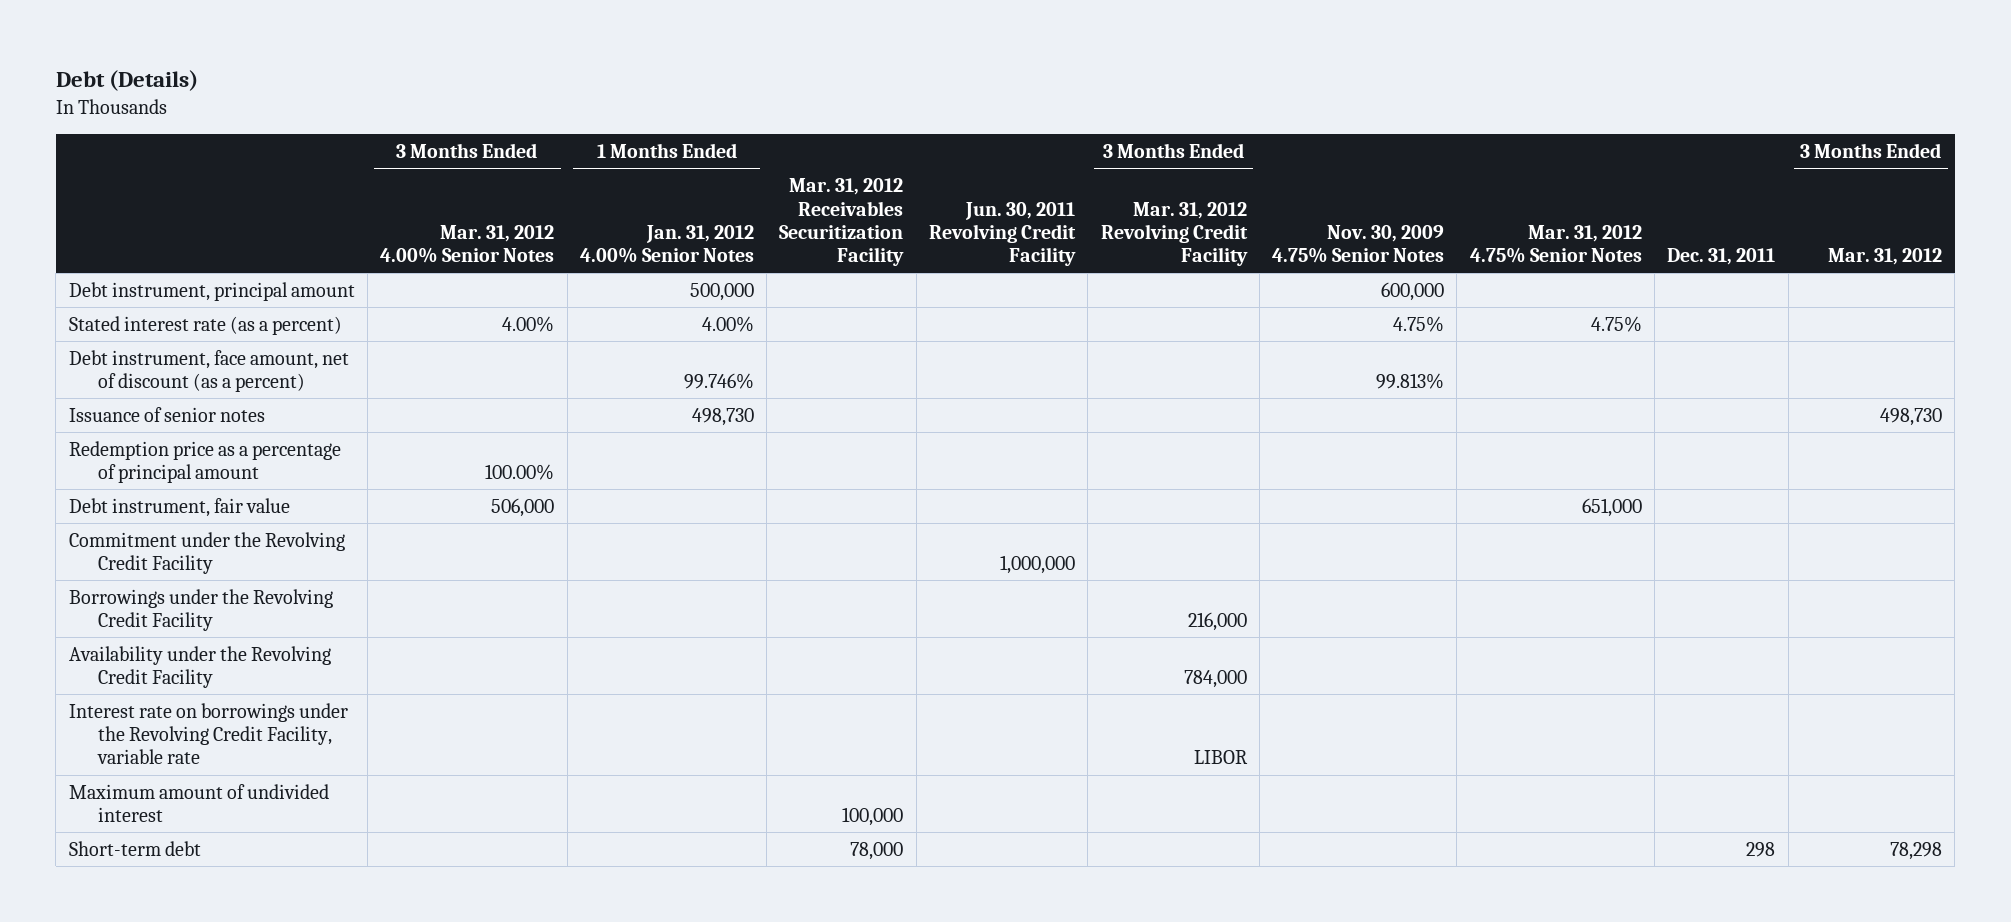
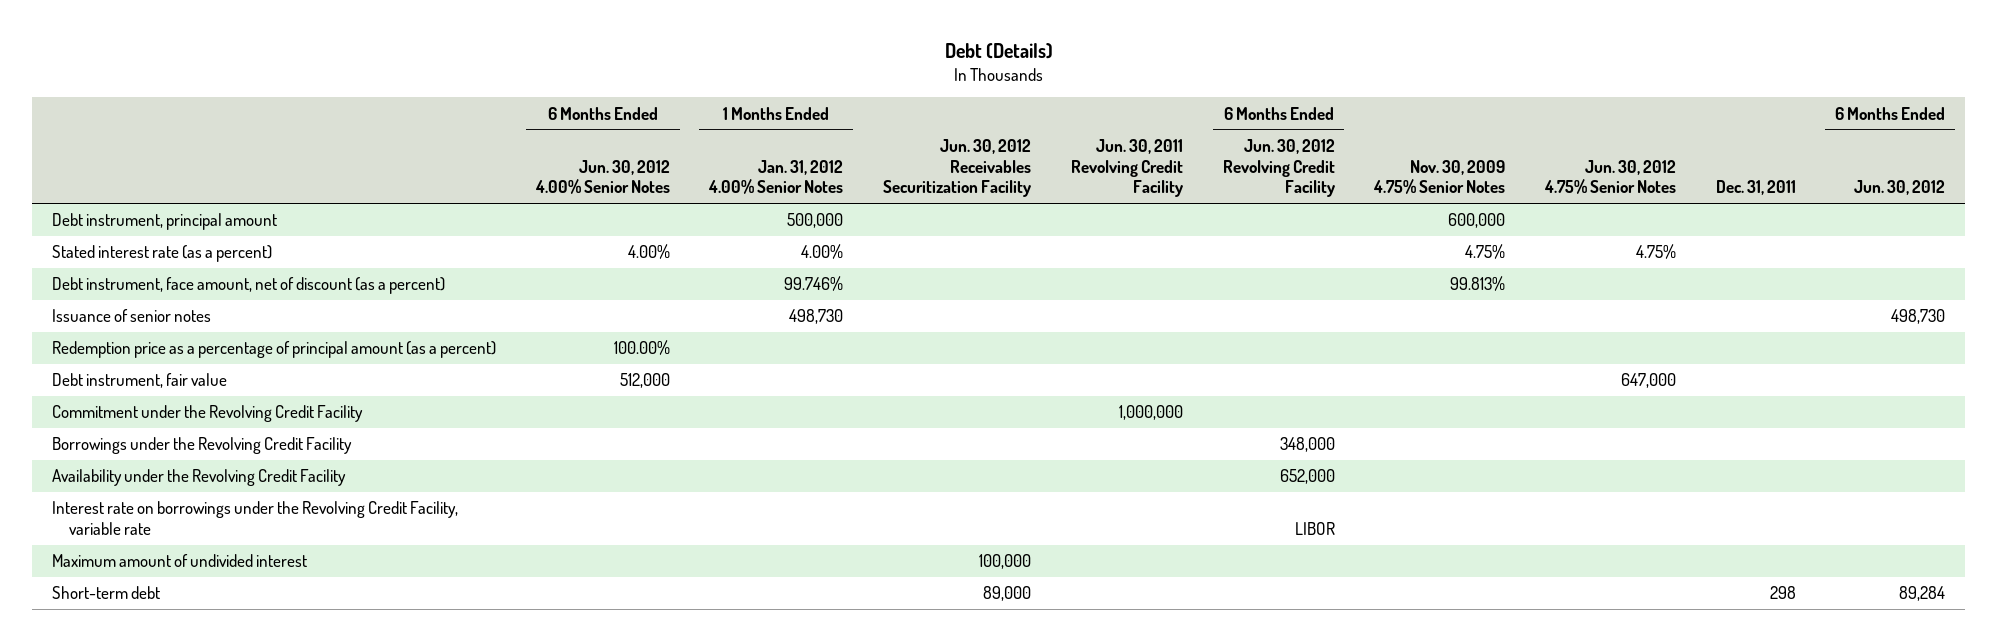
- | 3 Months Ended Mar. 31, 2012 4.00% Senior Notes | 1 Months Ended Jan. 31, 2012 4.00% Senior Notes | Mar. 31, 2012 Receivables Securitization Facility | Jun. 30, 2011 Revolving Credit Facility | 3 Months Ended Mar. 31, 2012 Revolving Credit Facility | Nov. 30, 2009 4.75% Senior Notes | Mar. 31, 2012 4.75% Senior Notes | Dec. 31, 2011 | 3 Months Ended Mar. 31, 2012
+ | 6 Months Ended Jun. 30, 2012 4.00% Senior Notes | 1 Months Ended Jan. 31, 2012 4.00% Senior Notes | Jun. 30, 2012 Receivables Securitization Facility | Jun. 30, 2011 Revolving Credit Facility | 6 Months Ended Jun. 30, 2012 Revolving Credit Facility | Nov. 30, 2009 4.75% Senior Notes | Jun. 30, 2012 4.75% Senior Notes | Dec. 31, 2011 | 6 Months Ended Jun. 30, 2012
- Redemption price as a percentage of principal amount | 100.00% | | | | | | | |
+ Redemption price as a percentage of principal amount (as a percent) | 100.00% | | | | | | | |

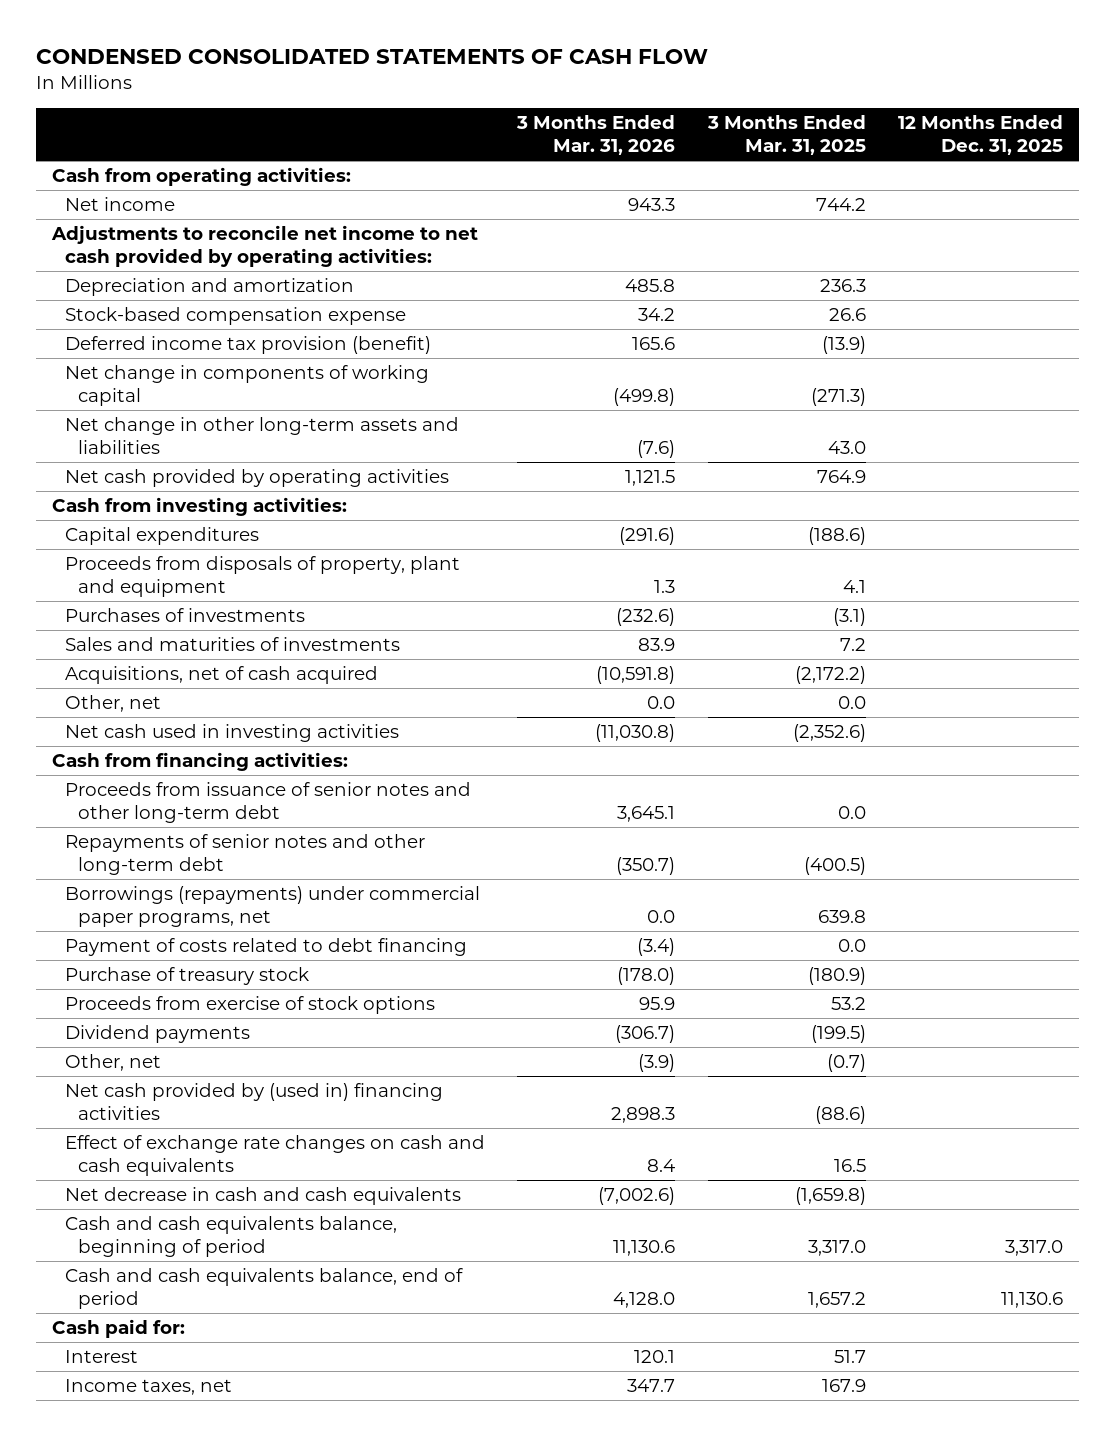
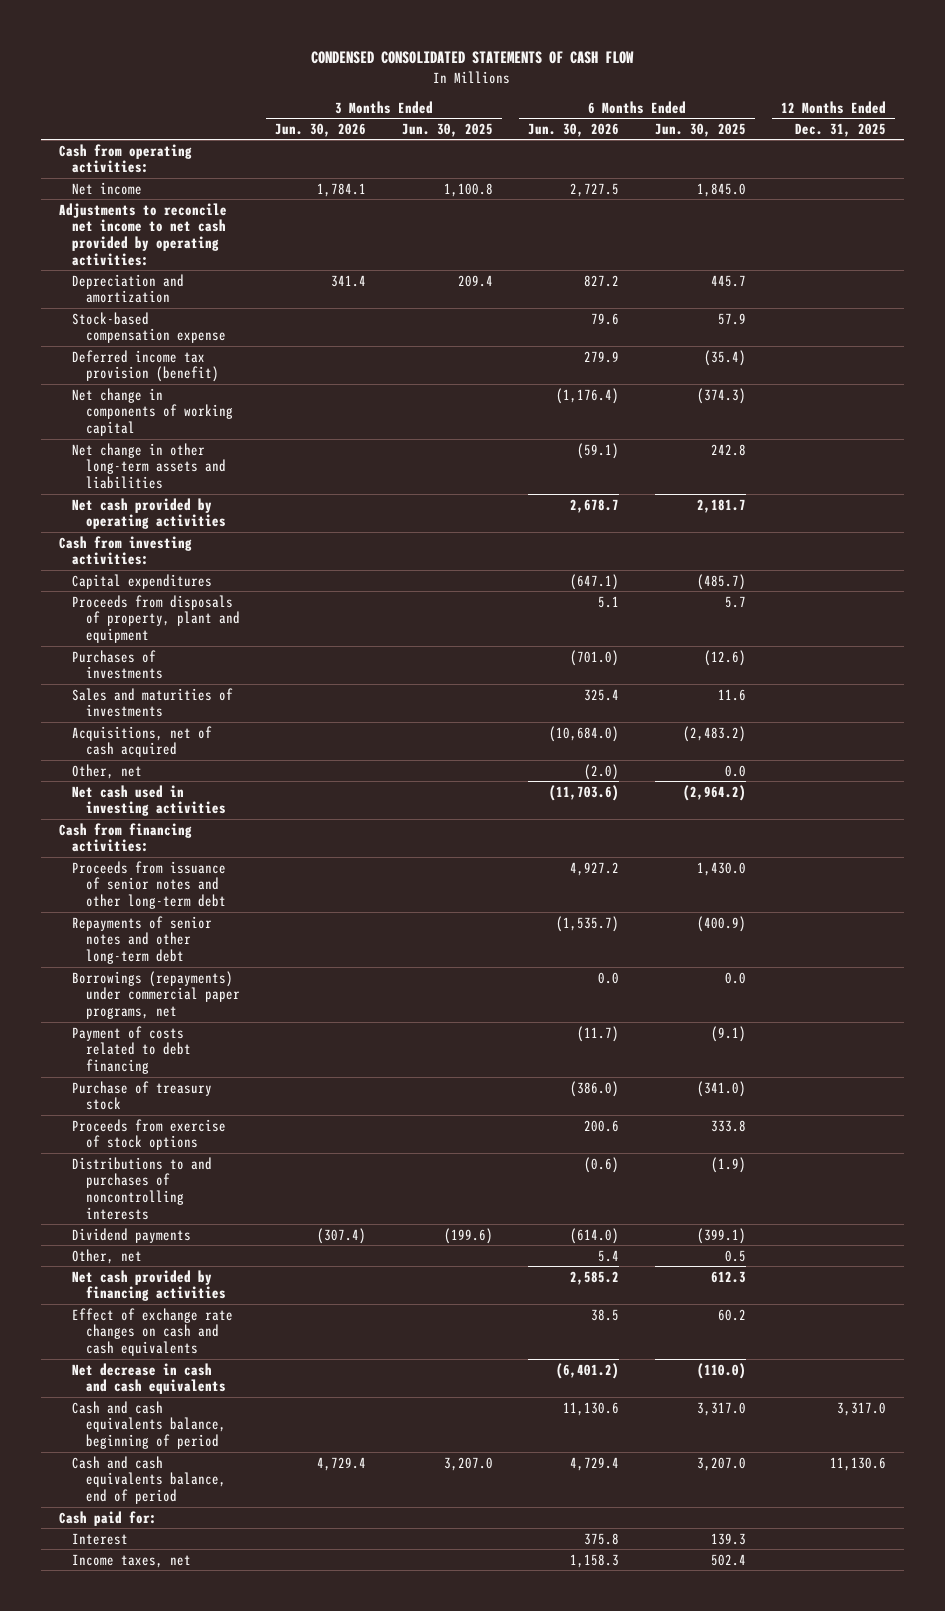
- | 3 Months Ended Mar. 31, 2026 | 3 Months Ended Mar. 31, 2025 | 12 Months Ended Dec. 31, 2025
+ | 3 Months Ended Jun. 30, 2026 | 3 Months Ended Jun. 30, 2025 | 6 Months Ended Jun. 30, 2026 | 6 Months Ended Jun. 30, 2025 | 12 Months Ended Dec. 31, 2025
+ Distributions to and purchases of noncontrolling interests | | | (0.6) | (1.9) |
- Net cash provided by (used in) financing activities | 2,898.3 | (88.6) |
+ Net cash provided by financing activities | | | 2,585.2 | 612.3 |

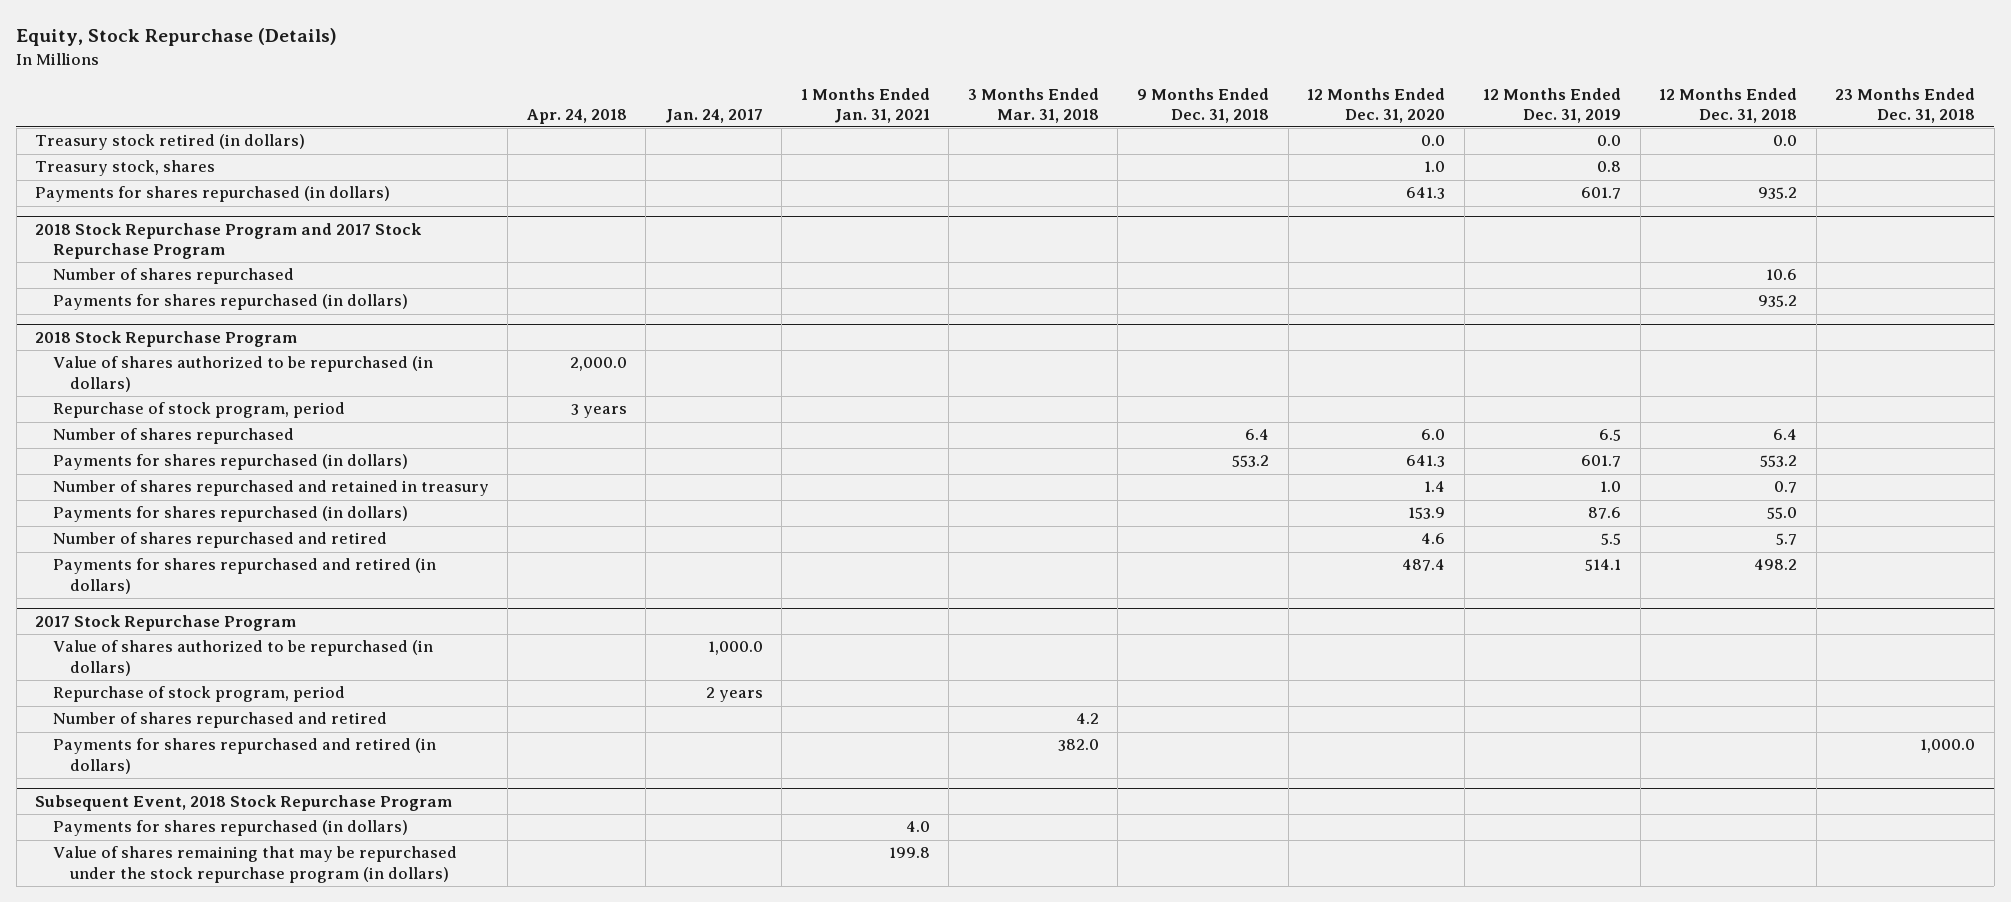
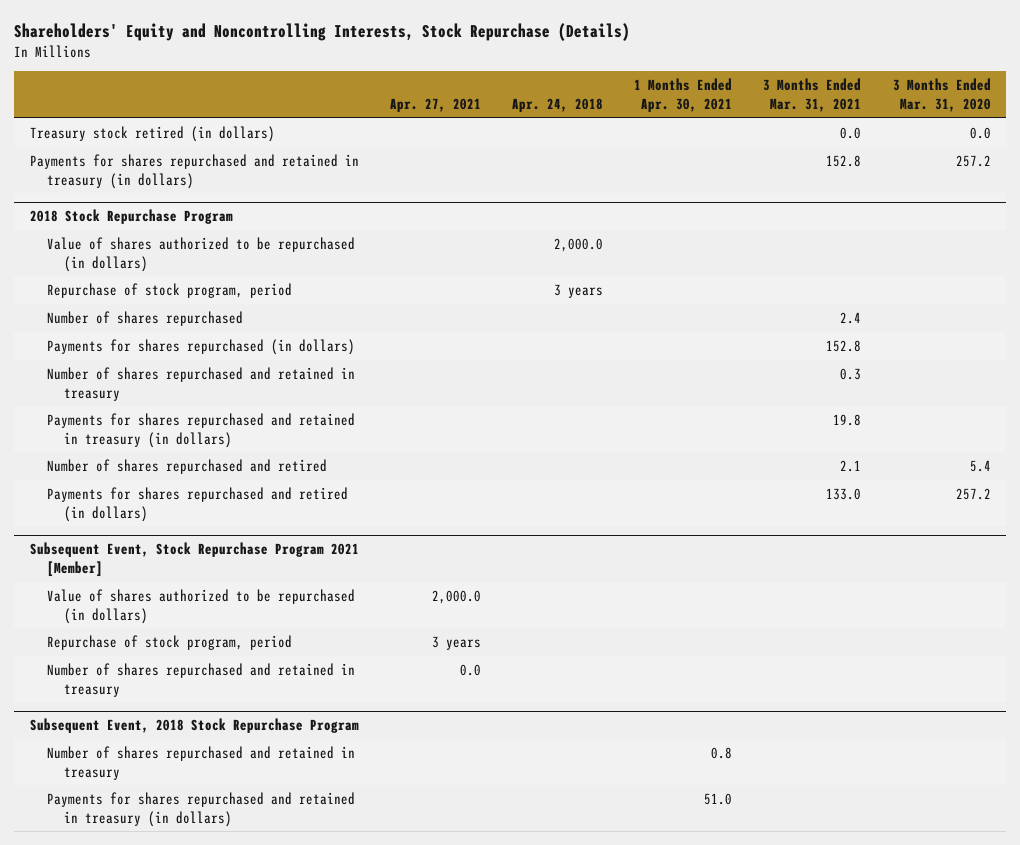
- Equity, Stock Repurchase (Details)
+ Shareholders' Equity and Noncontrolling Interests, Stock Repurchase (Details)
- | Apr. 24, 2018 | Jan. 24, 2017 | 1 Months Ended Jan. 31, 2021 | 3 Months Ended Mar. 31, 2018 | 9 Months Ended Dec. 31, 2018 | 12 Months Ended Dec. 31, 2020 | 12 Months Ended Dec. 31, 2019 | 12 Months Ended Dec. 31, 2018 | 23 Months Ended Dec. 31, 2018
+ | Apr. 27, 2021 | Apr. 24, 2018 | 1 Months Ended Apr. 30, 2021 | 3 Months Ended Mar. 31, 2021 | 3 Months Ended Mar. 31, 2020
- Treasury stock, shares | | | | | | 1.0 | 0.8 | |
- Payments for shares repurchased (in dollars) | | | | | | 641.3 | 601.7 | 935.2 |
- 2018 Stock Repurchase Program and 2017 Stock Repurchase Program
- Number of shares repurchased | | | | | | | | 10.6 |
- Payments for shares repurchased (in dollars) | | | | | | | | 935.2 |
+ Payments for shares repurchased and retained in treasury (in dollars) | | | | 152.8 | 257.2
@ 2018 Stock Repurchase Program
- Payments for shares repurchased (in dollars) | | | | | | 153.9 | 87.6 | 55.0 |
+ Payments for shares repurchased and retained in treasury (in dollars) | | | | 19.8 |
- 2017 Stock Repurchase Program
- Value of shares authorized to be repurchased (in dollars) | | 1,000.0 | | | | | | |
- Repurchase of stock program, period | | 2 years | | | | | | |
- Number of shares repurchased and retired | | | | 4.2 | | | | |
- Payments for shares repurchased and retired (in dollars) | | | | 382.0 | | | | | 1,000.0
+ Subsequent Event, Stock Repurchase Program 2021 [Member]
+ Value of shares authorized to be repurchased (in dollars) | 2,000.0 | | | |
+ Repurchase of stock program, period | 3 years | | | |
+ Number of shares repurchased and retained in treasury | 0.0 | | | |
@ Subsequent Event, 2018 Stock Repurchase Program
- Payments for shares repurchased (in dollars) | | | 4.0 | | | | | |
- Value of shares remaining that may be repurchased under the stock repurchase program (in dollars) | | | 199.8 | | | | | |
+ Number of shares repurchased and retained in treasury | | | 0.8 | |
+ Payments for shares repurchased and retained in treasury (in dollars) | | | 51.0 | |

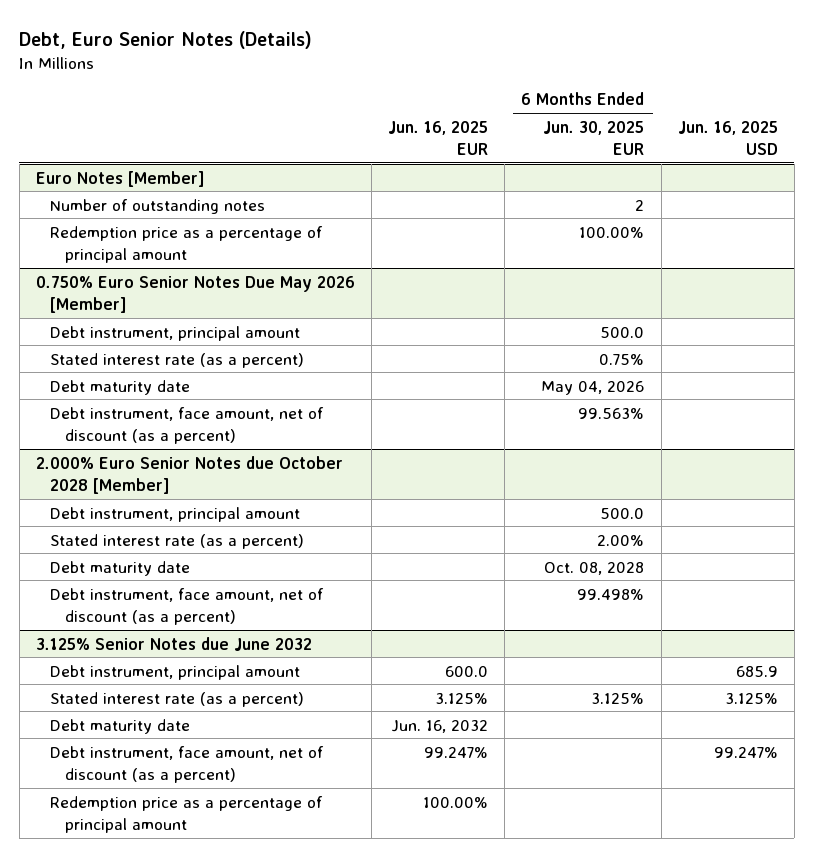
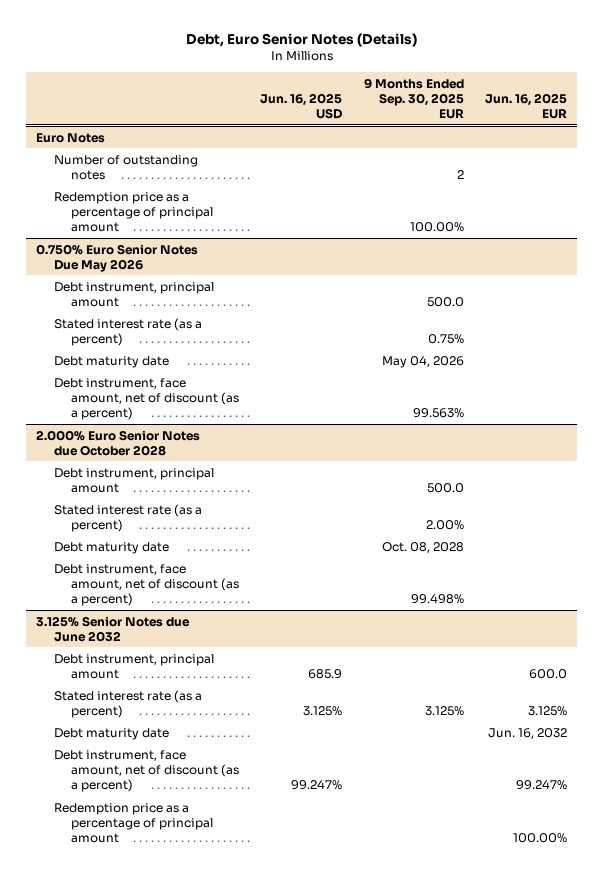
- | Jun. 16, 2025 EUR | 6 Months Ended Jun. 30, 2025 EUR | Jun. 16, 2025 USD
+ | Jun. 16, 2025 USD | 9 Months Ended Sep. 30, 2025 EUR | Jun. 16, 2025 EUR
- Euro Notes [Member]
+ Euro Notes
- 0.750% Euro Senior Notes Due May 2026 [Member]
+ 0.750% Euro Senior Notes Due May 2026
- 2.000% Euro Senior Notes due October 2028 [Member]
+ 2.000% Euro Senior Notes due October 2028

